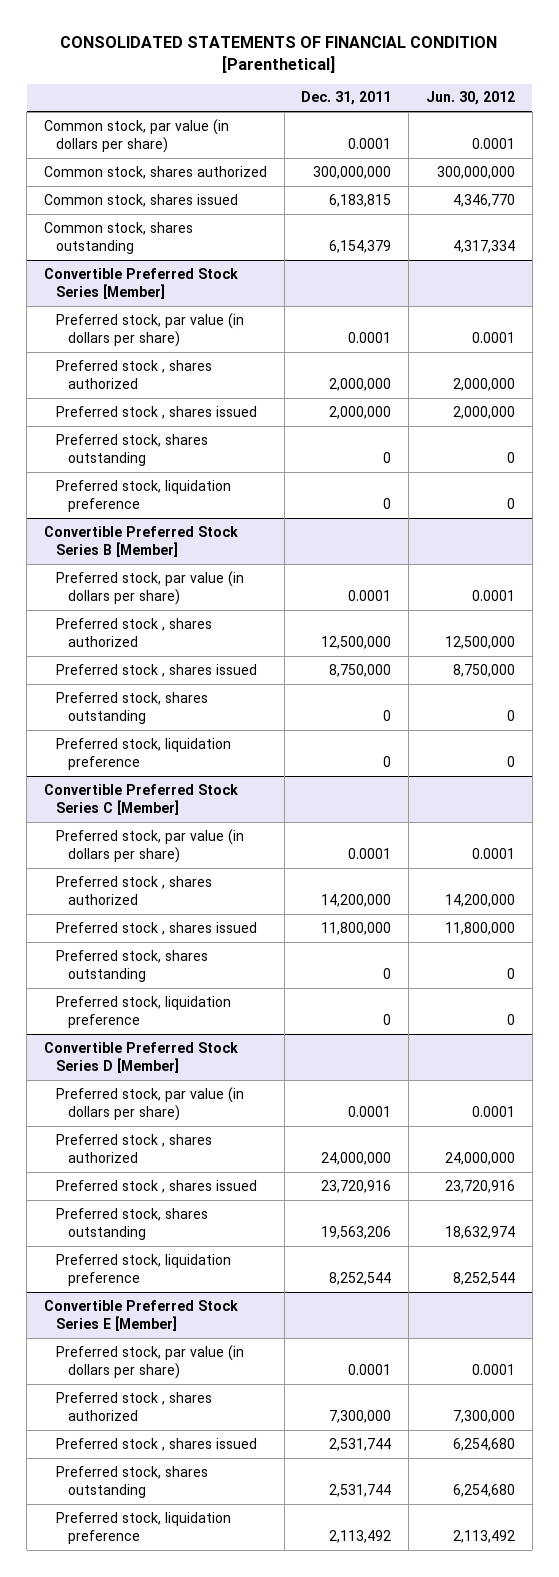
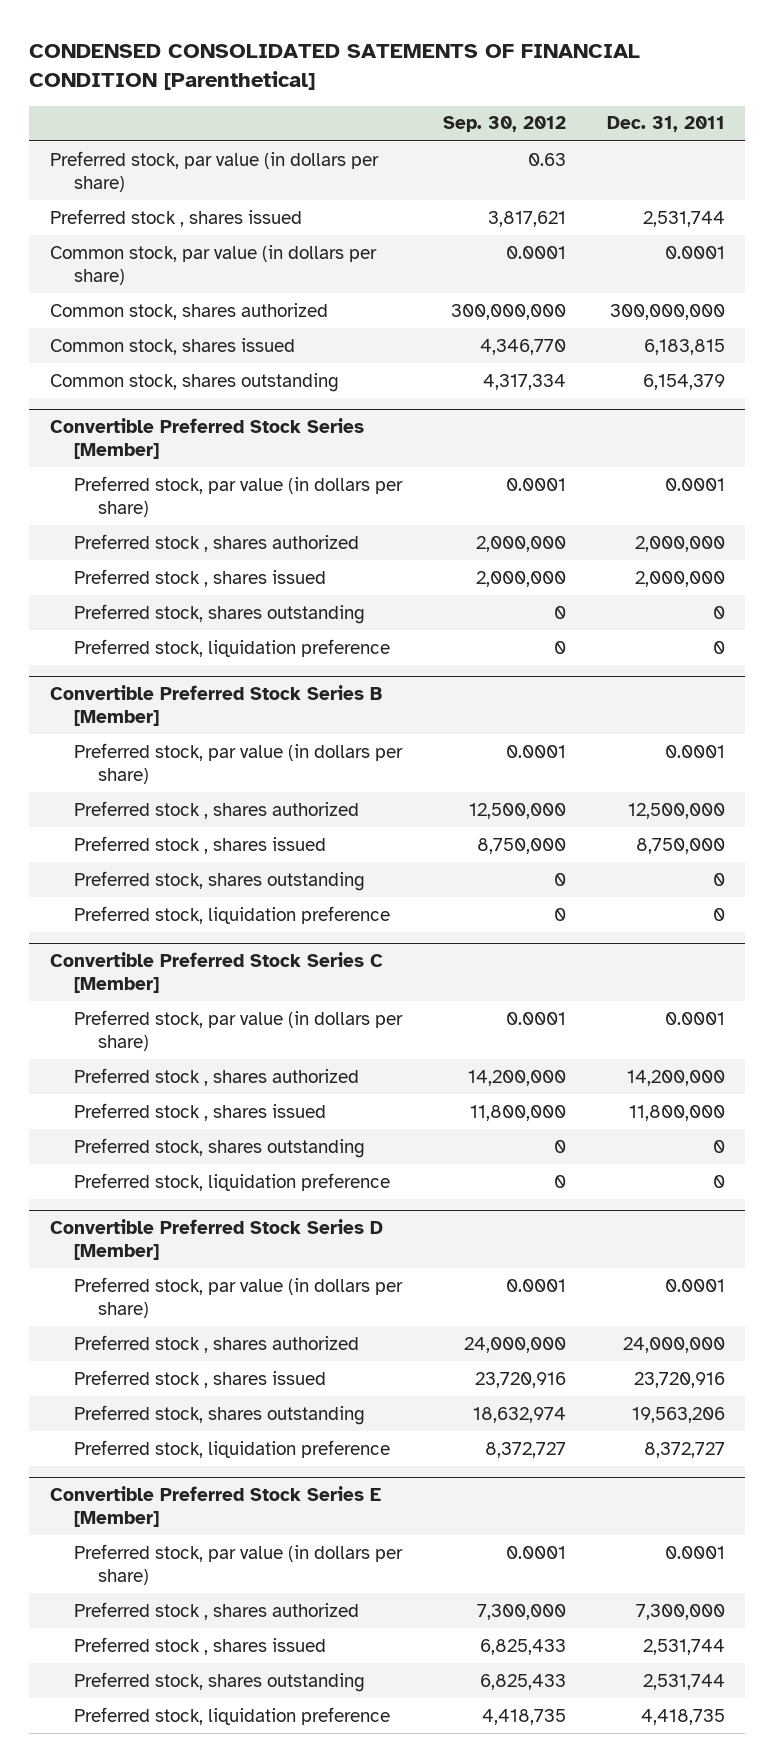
- CONSOLIDATED STATEMENTS OF FINANCIAL CONDITION [Parenthetical]
+ CONDENSED CONSOLIDATED SATEMENTS OF FINANCIAL CONDITION [Parenthetical]
- | Dec. 31, 2011 | Jun. 30, 2012
+ | Sep. 30, 2012 | Dec. 31, 2011
+ Preferred stock, par value (in dollars per share) | 0.63 |
+ Preferred stock , shares issued | 3,817,621 | 2,531,744
@ Convertible Preferred Stock Series D [Member]
- Preferred stock, liquidation preference | 8,252,544 | 8,252,544
+ Preferred stock, liquidation preference | 8,372,727 | 8,372,727
@ Convertible Preferred Stock Series E [Member]
- Preferred stock, liquidation preference | 2,113,492 | 2,113,492
+ Preferred stock, liquidation preference | 4,418,735 | 4,418,735

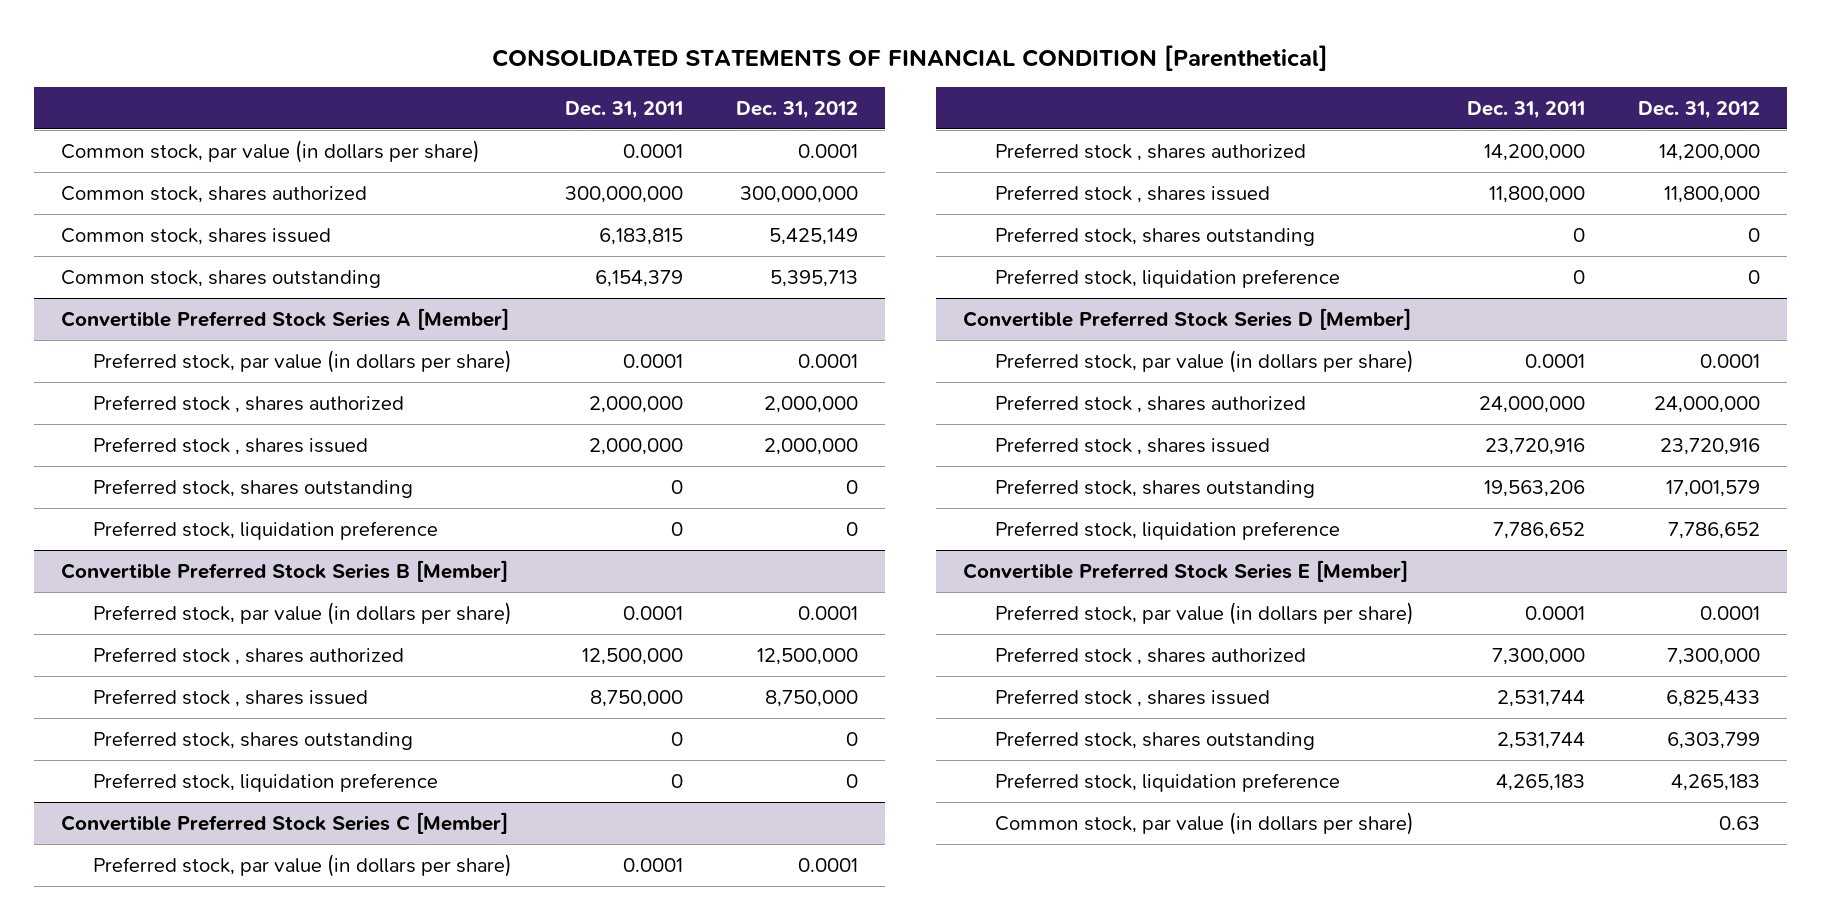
- CONDENSED CONSOLIDATED SATEMENTS OF FINANCIAL CONDITION [Parenthetical]
+ CONSOLIDATED STATEMENTS OF FINANCIAL CONDITION [Parenthetical]
- | Sep. 30, 2012 | Dec. 31, 2011
+ | Dec. 31, 2011 | Dec. 31, 2012
- Preferred stock, par value (in dollars per share) | 0.63 |
- Preferred stock , shares issued | 3,817,621 | 2,531,744
- Convertible Preferred Stock Series [Member]
+ Convertible Preferred Stock Series A [Member]
@ Convertible Preferred Stock Series D [Member]
- Preferred stock, liquidation preference | 8,372,727 | 8,372,727
+ Preferred stock, liquidation preference | 7,786,652 | 7,786,652
@ Convertible Preferred Stock Series E [Member]
- Preferred stock, liquidation preference | 4,418,735 | 4,418,735
+ Preferred stock, liquidation preference | 4,265,183 | 4,265,183
+ Common stock, par value (in dollars per share) | | 0.63

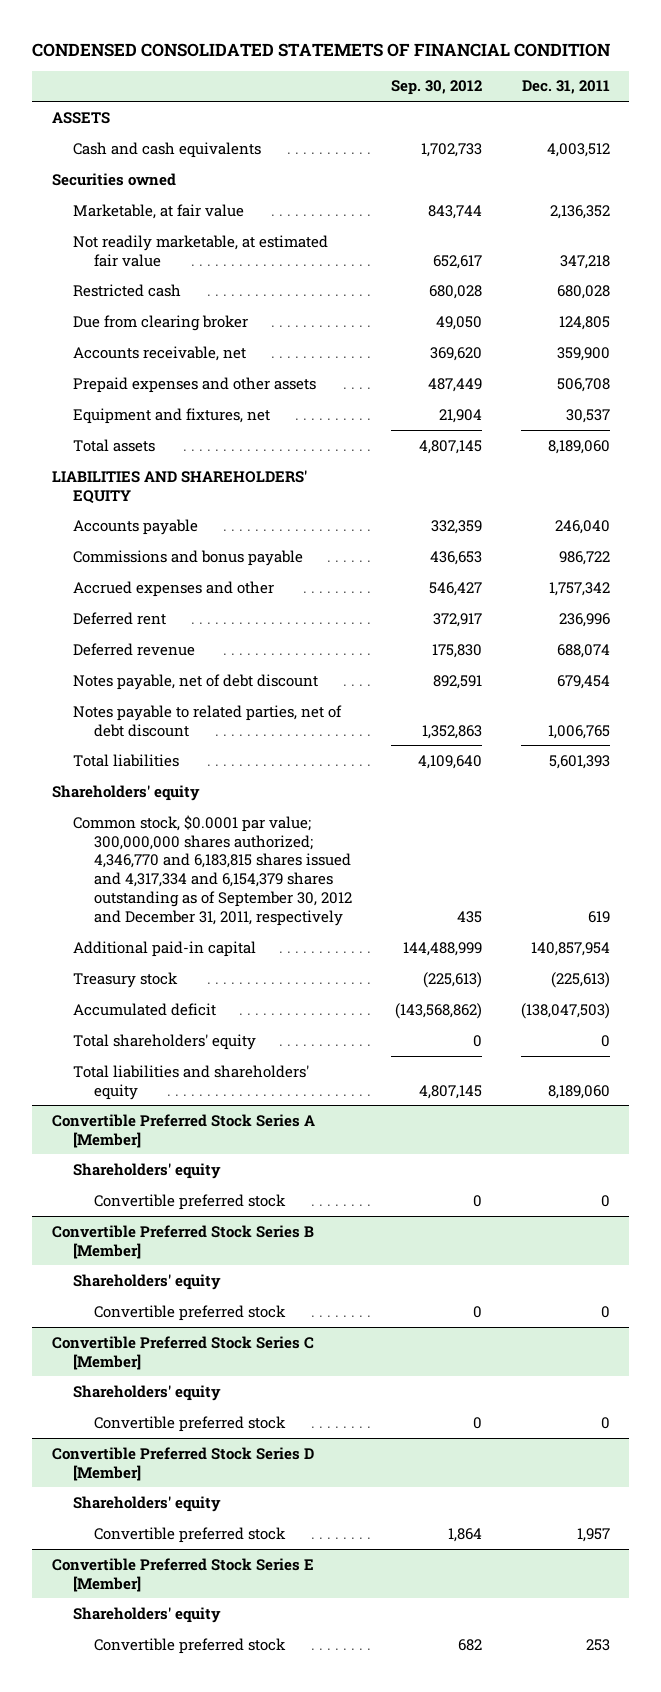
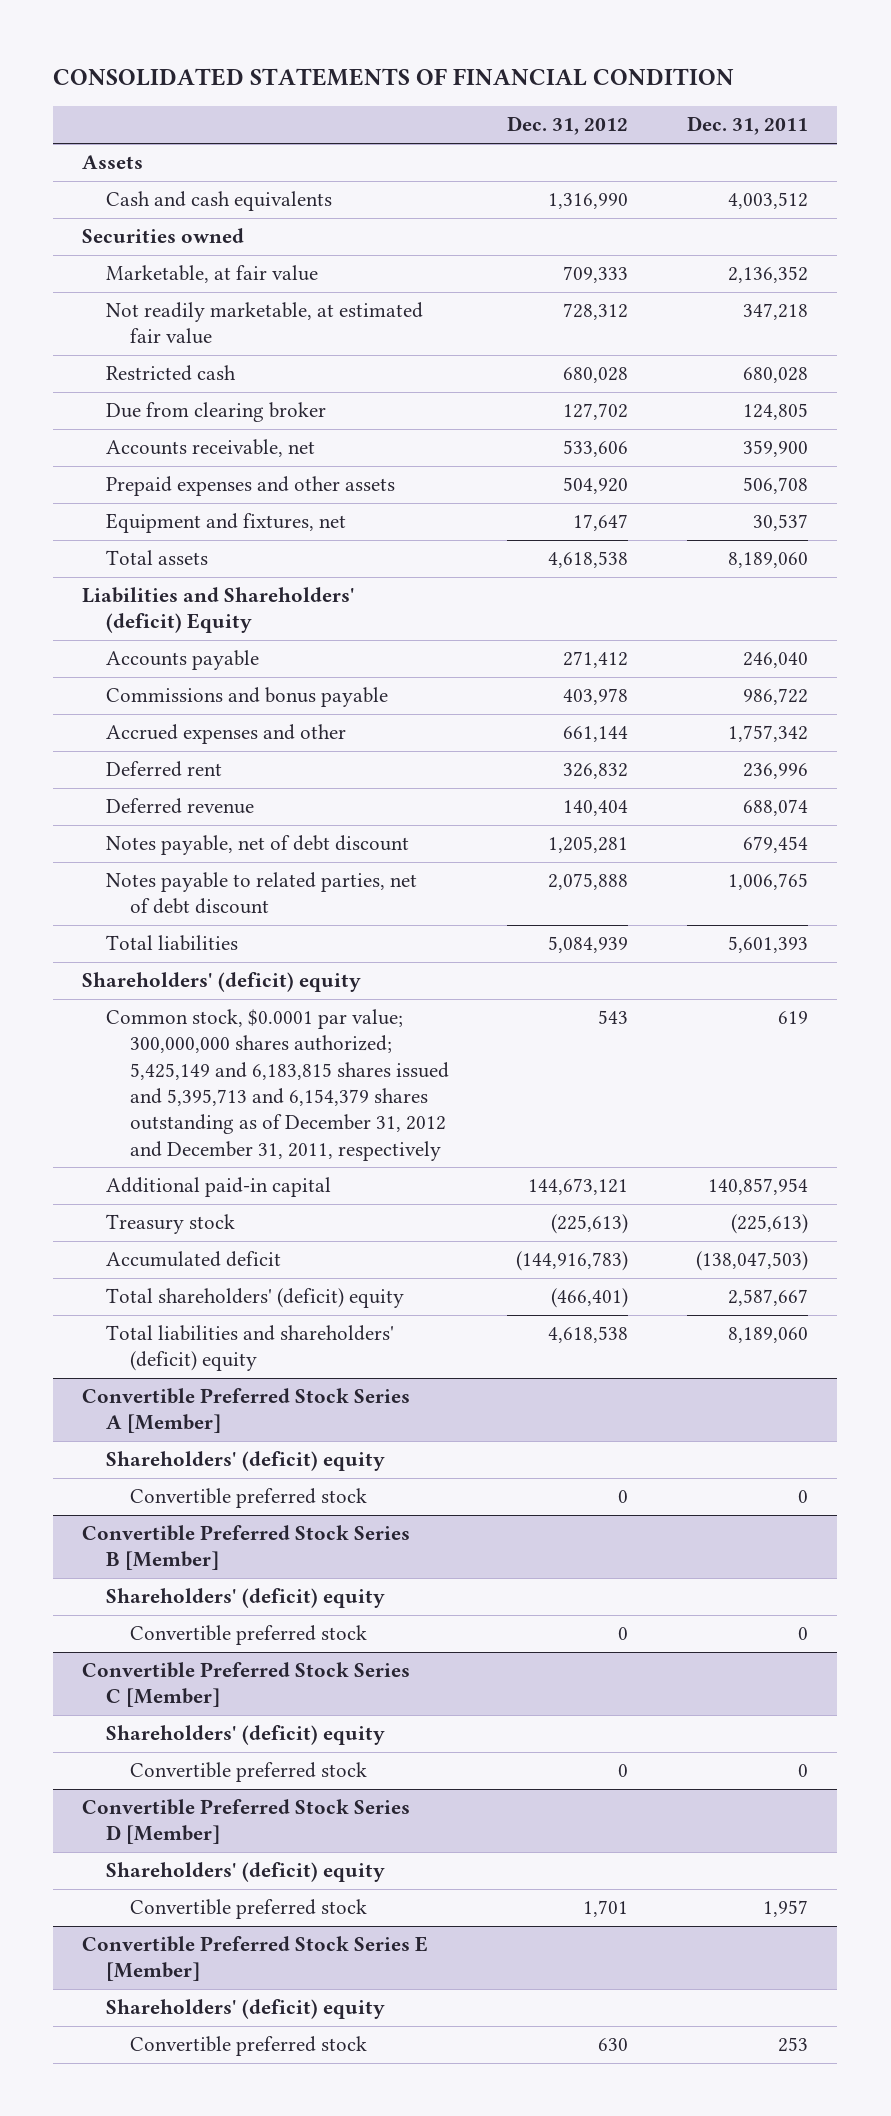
- CONDENSED CONSOLIDATED STATEMETS OF FINANCIAL CONDITION
+ CONSOLIDATED STATEMENTS OF FINANCIAL CONDITION
- | Sep. 30, 2012 | Dec. 31, 2011
+ | Dec. 31, 2012 | Dec. 31, 2011
- ASSETS
+ Assets
- LIABILITIES AND SHAREHOLDERS' EQUITY
+ Liabilities and Shareholders' (deficit) Equity
- Shareholders' equity
- Common stock, $0.0001 par value; 300,000,000 shares authorized; 4,346,770 and 6,183,815 shares issued and 4,317,334 and 6,154,379 shares outstanding as of September 30, 2012 and December 31, 2011, respectively | 435 | 619
+ Shareholders' (deficit) equity
+ Common stock, $0.0001 par value; 300,000,000 shares authorized; 5,425,149 and 6,183,815 shares issued and 5,395,713 and 6,154,379 shares outstanding as of December 31, 2012 and December 31, 2011, respectively | 543 | 619
- Total shareholders' equity | 0 | 0
- Total liabilities and shareholders' equity | 4,807,145 | 8,189,060
+ Total shareholders' (deficit) equity | (466,401) | 2,587,667
+ Total liabilities and shareholders' (deficit) equity | 4,618,538 | 8,189,060
@ Convertible Preferred Stock Series A [Member]
- Shareholders' equity
+ Shareholders' (deficit) equity
@ Convertible Preferred Stock Series B [Member]
- Shareholders' equity
+ Shareholders' (deficit) equity
@ Convertible Preferred Stock Series C [Member]
- Shareholders' equity
+ Shareholders' (deficit) equity
@ Convertible Preferred Stock Series D [Member]
- Shareholders' equity
+ Shareholders' (deficit) equity
@ Convertible Preferred Stock Series E [Member]
- Shareholders' equity
+ Shareholders' (deficit) equity

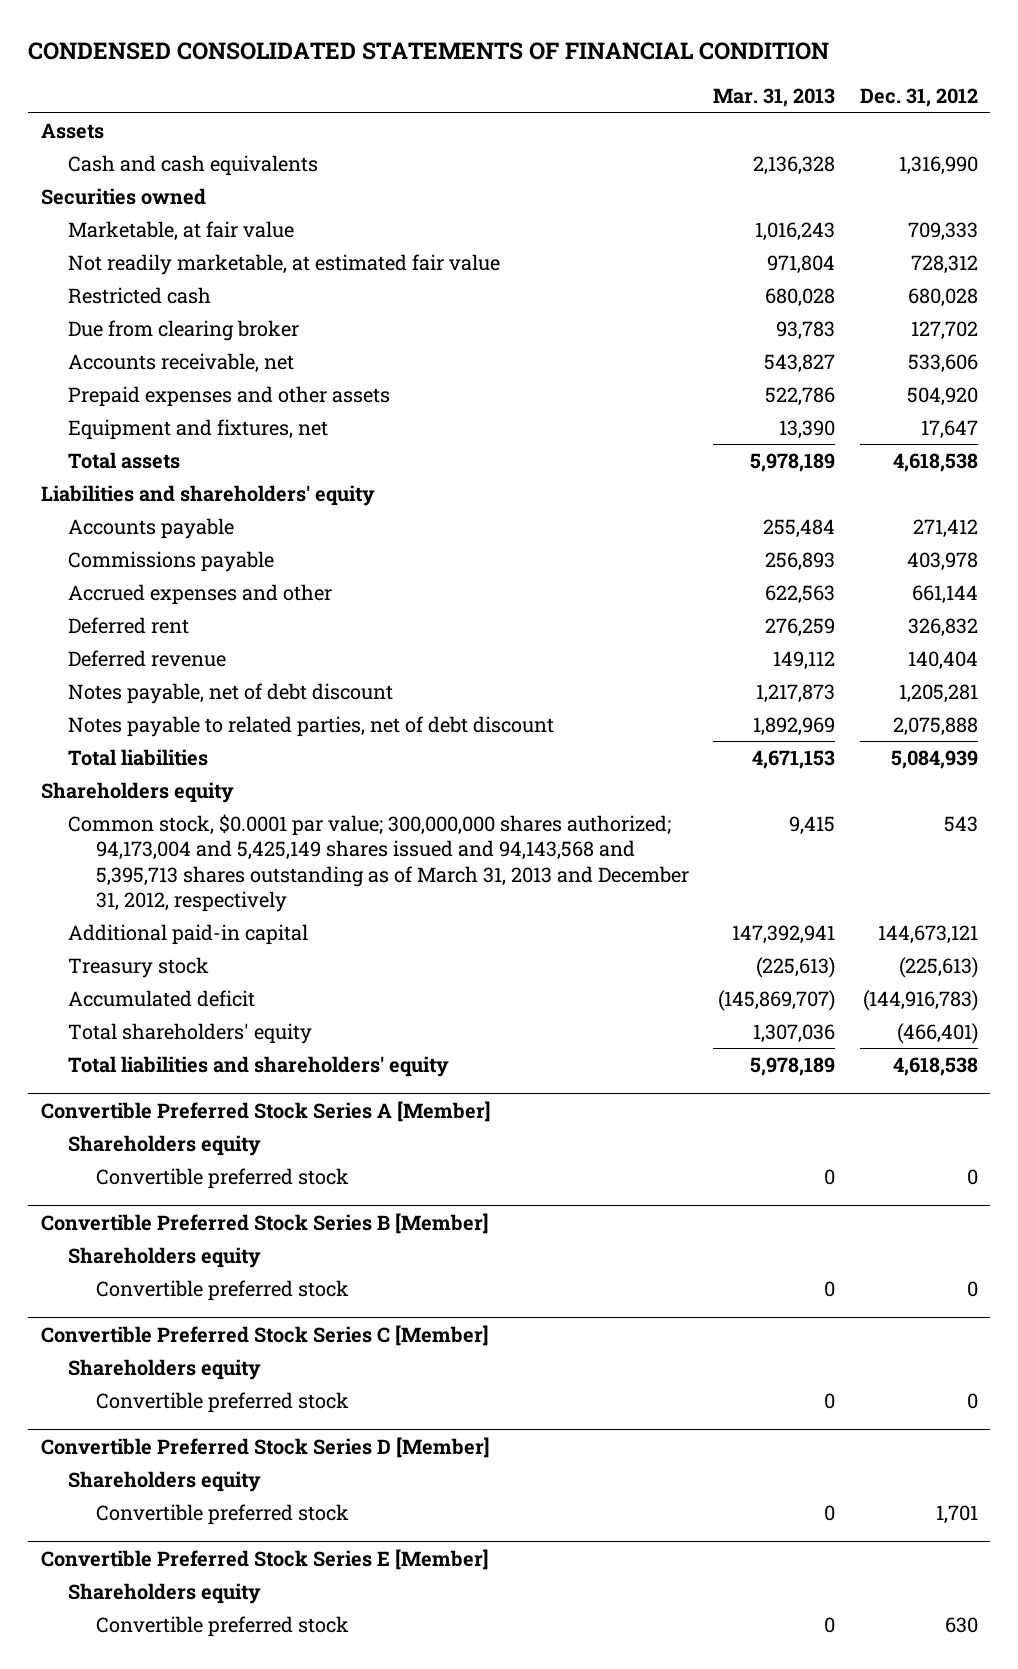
- CONSOLIDATED STATEMENTS OF FINANCIAL CONDITION
+ CONDENSED CONSOLIDATED STATEMENTS OF FINANCIAL CONDITION
- | Dec. 31, 2012 | Dec. 31, 2011
+ | Mar. 31, 2013 | Dec. 31, 2012
- Liabilities and Shareholders' (deficit) Equity
+ Liabilities and shareholders' equity
- Commissions and bonus payable | 403,978 | 986,722
+ Commissions payable | 256,893 | 403,978
- Shareholders' (deficit) equity
- Common stock, $0.0001 par value; 300,000,000 shares authorized; 5,425,149 and 6,183,815 shares issued and 5,395,713 and 6,154,379 shares outstanding as of December 31, 2012 and December 31, 2011, respectively | 543 | 619
+ Shareholders equity
+ Common stock, $0.0001 par value; 300,000,000 shares authorized; 94,173,004 and 5,425,149 shares issued and 94,143,568 and 5,395,713 shares outstanding as of March 31, 2013 and December 31, 2012, respectively | 9,415 | 543
- Total shareholders' (deficit) equity | (466,401) | 2,587,667
- Total liabilities and shareholders' (deficit) equity | 4,618,538 | 8,189,060
+ Total shareholders' equity | 1,307,036 | (466,401)
+ Total liabilities and shareholders' equity | 5,978,189 | 4,618,538
@ Convertible Preferred Stock Series A [Member]
- Shareholders' (deficit) equity
+ Shareholders equity
@ Convertible Preferred Stock Series B [Member]
- Shareholders' (deficit) equity
+ Shareholders equity
@ Convertible Preferred Stock Series C [Member]
- Shareholders' (deficit) equity
+ Shareholders equity
@ Convertible Preferred Stock Series D [Member]
- Shareholders' (deficit) equity
+ Shareholders equity
@ Convertible Preferred Stock Series E [Member]
- Shareholders' (deficit) equity
+ Shareholders equity

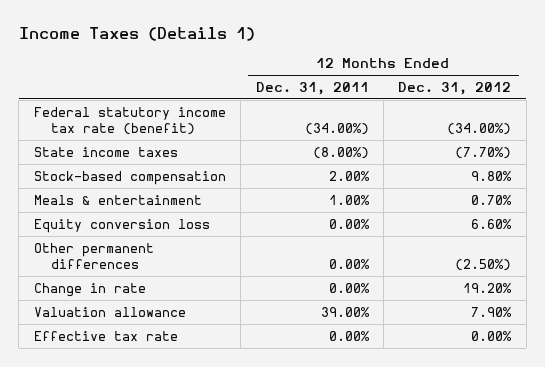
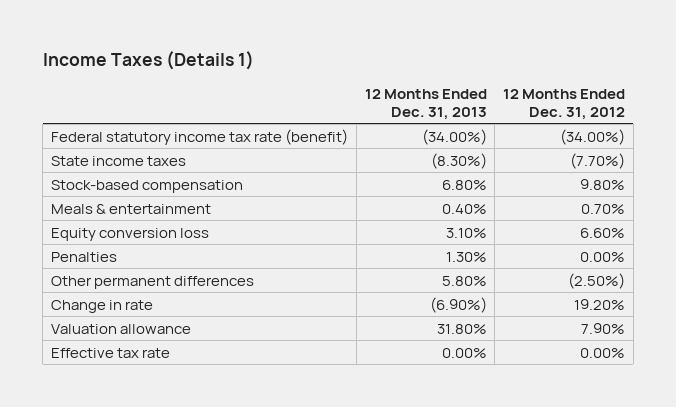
- | 12 Months Ended Dec. 31, 2011 | 12 Months Ended Dec. 31, 2012
+ | 12 Months Ended Dec. 31, 2013 | 12 Months Ended Dec. 31, 2012
+ Penalties | 1.30% | 0.00%

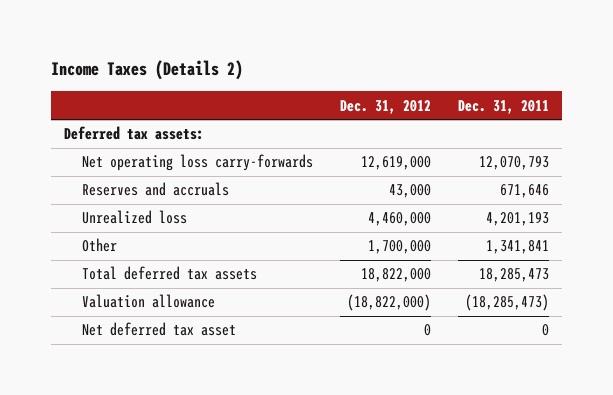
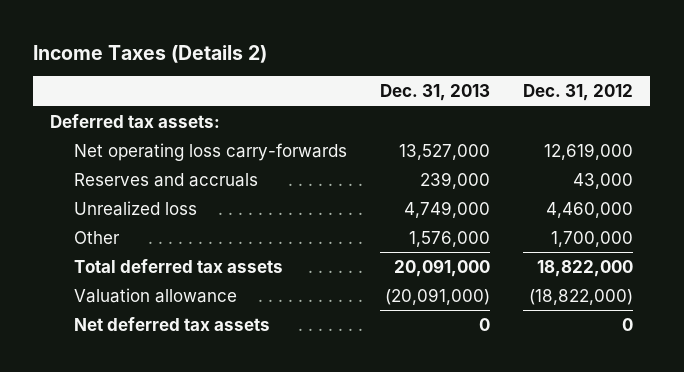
- | Dec. 31, 2012 | Dec. 31, 2011
+ | Dec. 31, 2013 | Dec. 31, 2012
- Net deferred tax asset | 0 | 0
+ Net deferred tax assets | 0 | 0

